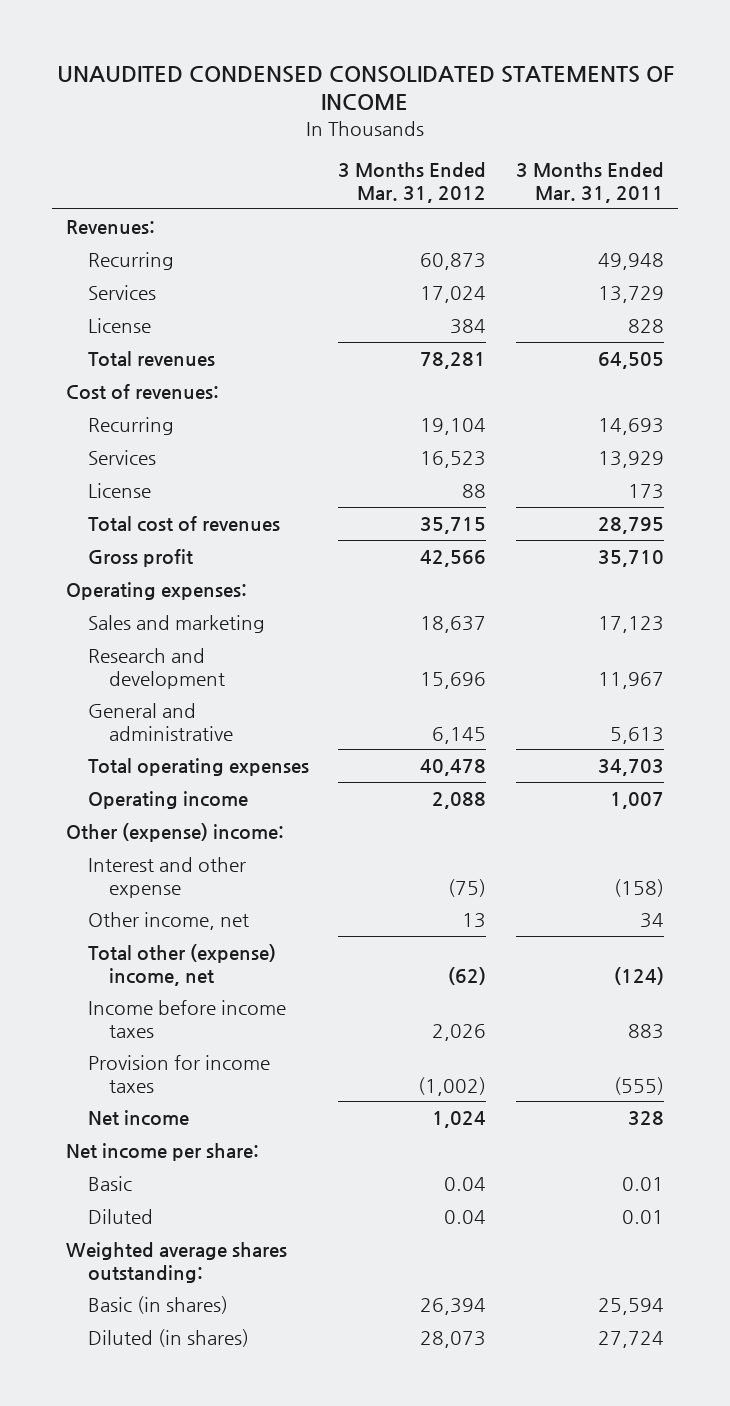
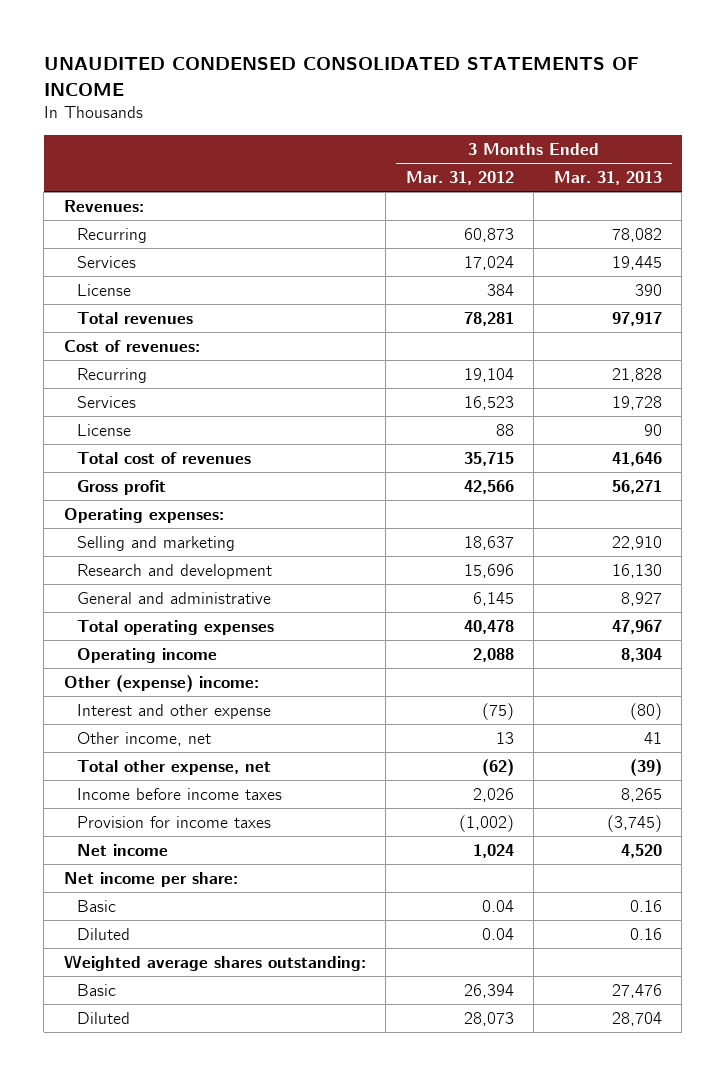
- | 3 Months Ended Mar. 31, 2012 | 3 Months Ended Mar. 31, 2011
+ | 3 Months Ended Mar. 31, 2012 | 3 Months Ended Mar. 31, 2013
- Sales and marketing | 18,637 | 17,123
+ Selling and marketing | 18,637 | 22,910
- Total other (expense) income, net | (62) | (124)
+ Total other expense, net | (62) | (39)
- Basic (in shares) | 26,394 | 25,594
- Diluted (in shares) | 28,073 | 27,724
+ Basic | 26,394 | 27,476
+ Diluted | 28,073 | 28,704

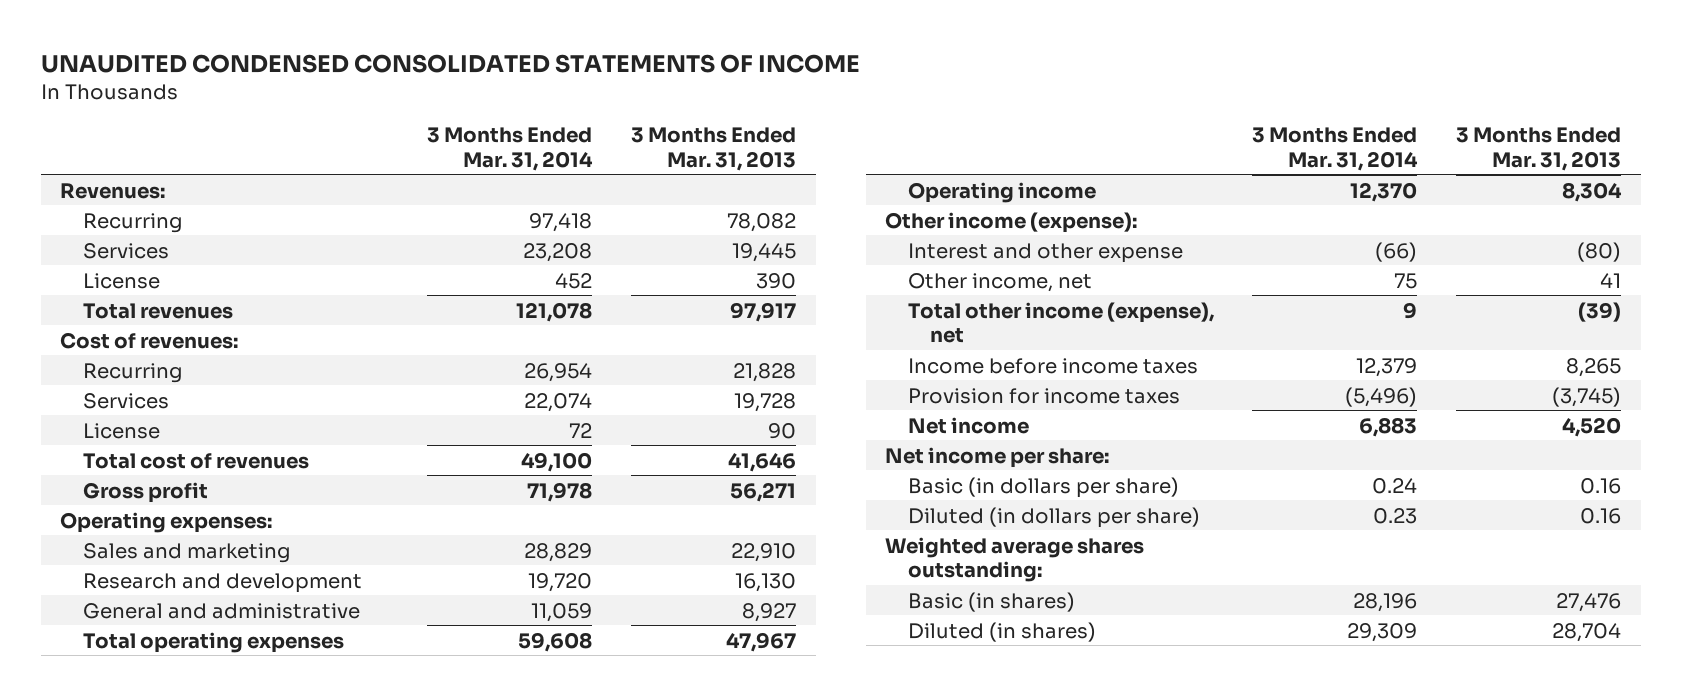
- | 3 Months Ended Mar. 31, 2012 | 3 Months Ended Mar. 31, 2013
+ | 3 Months Ended Mar. 31, 2014 | 3 Months Ended Mar. 31, 2013
- Selling and marketing | 18,637 | 22,910
+ Sales and marketing | 28,829 | 22,910
- Other (expense) income:
+ Other income (expense):
- Total other expense, net | (62) | (39)
+ Total other income (expense), net | 9 | (39)
- Basic | 0.04 | 0.16
- Diluted | 0.04 | 0.16
+ Basic (in dollars per share) | 0.24 | 0.16
+ Diluted (in dollars per share) | 0.23 | 0.16
- Basic | 26,394 | 27,476
- Diluted | 28,073 | 28,704
+ Basic (in shares) | 28,196 | 27,476
+ Diluted (in shares) | 29,309 | 28,704

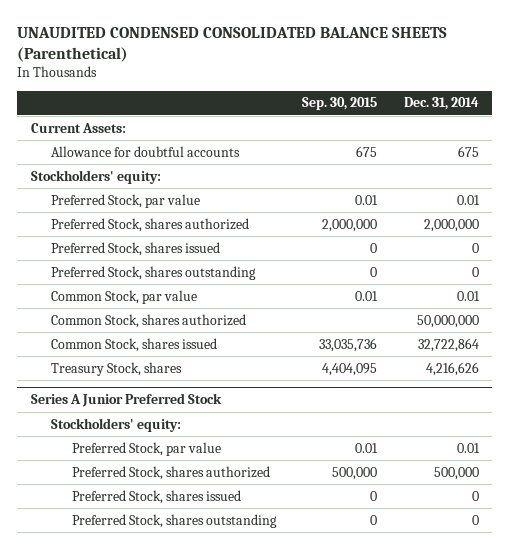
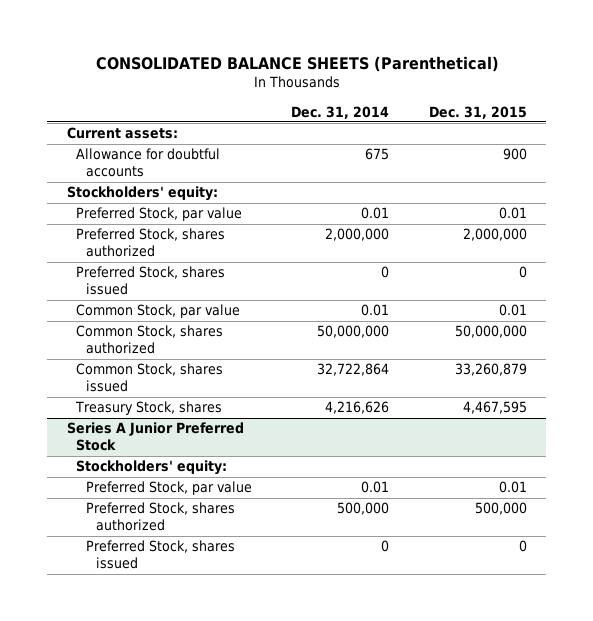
- UNAUDITED CONDENSED CONSOLIDATED BALANCE SHEETS (Parenthetical)
+ CONSOLIDATED BALANCE SHEETS (Parenthetical)
- | Sep. 30, 2015 | Dec. 31, 2014
+ | Dec. 31, 2014 | Dec. 31, 2015
- Current Assets:
+ Current assets:
- Preferred Stock, shares outstanding | 0 | 0
@ Series A Junior Preferred Stock
- Preferred Stock, shares outstanding | 0 | 0

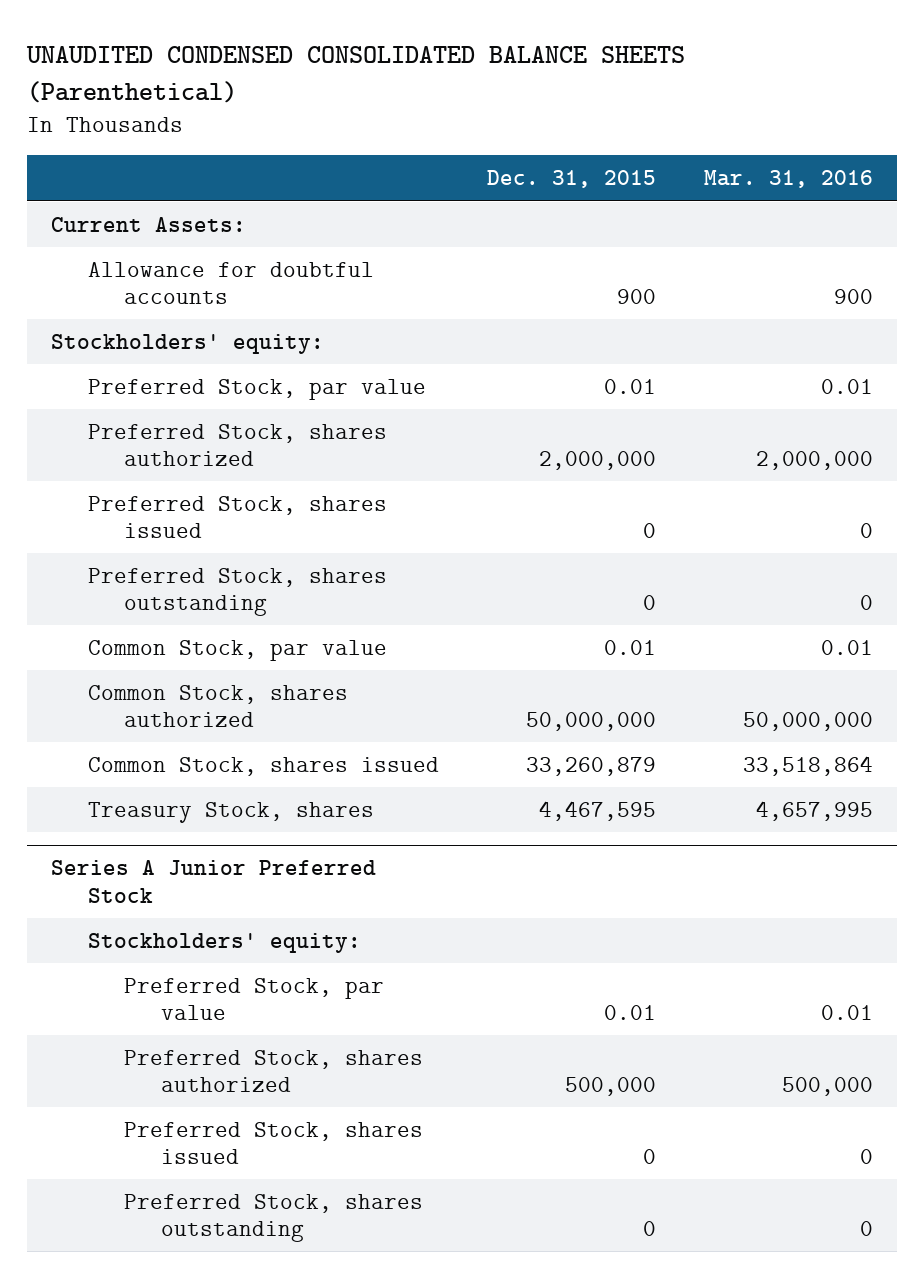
- CONSOLIDATED BALANCE SHEETS (Parenthetical)
+ UNAUDITED CONDENSED CONSOLIDATED BALANCE SHEETS (Parenthetical)
- | Dec. 31, 2014 | Dec. 31, 2015
+ | Dec. 31, 2015 | Mar. 31, 2016
- Current assets:
+ Current Assets:
+ Preferred Stock, shares outstanding | 0 | 0
@ Series A Junior Preferred Stock
+ Preferred Stock, shares outstanding | 0 | 0

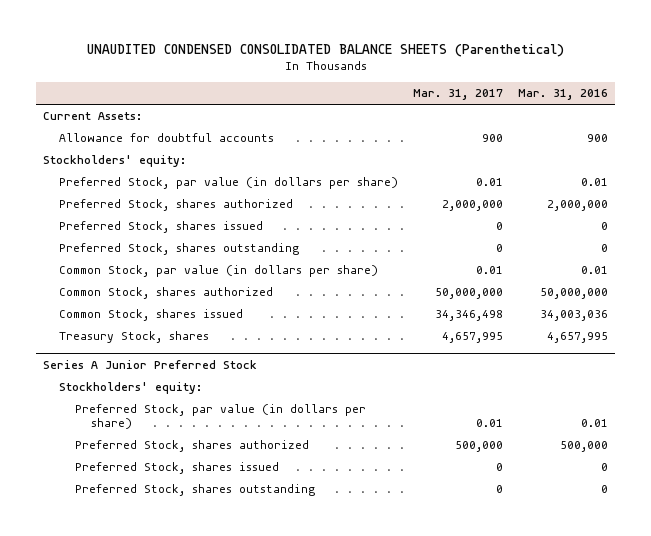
- | Dec. 31, 2015 | Mar. 31, 2016
+ | Mar. 31, 2017 | Mar. 31, 2016
- Preferred Stock, par value | 0.01 | 0.01
+ Preferred Stock, par value (in dollars per share) | 0.01 | 0.01
- Common Stock, par value | 0.01 | 0.01
+ Common Stock, par value (in dollars per share) | 0.01 | 0.01
- Common Stock, shares issued | 33,260,879 | 33,518,864
+ Common Stock, shares issued | 34,346,498 | 34,003,036
@ Series A Junior Preferred Stock
- Preferred Stock, par value | 0.01 | 0.01
+ Preferred Stock, par value (in dollars per share) | 0.01 | 0.01

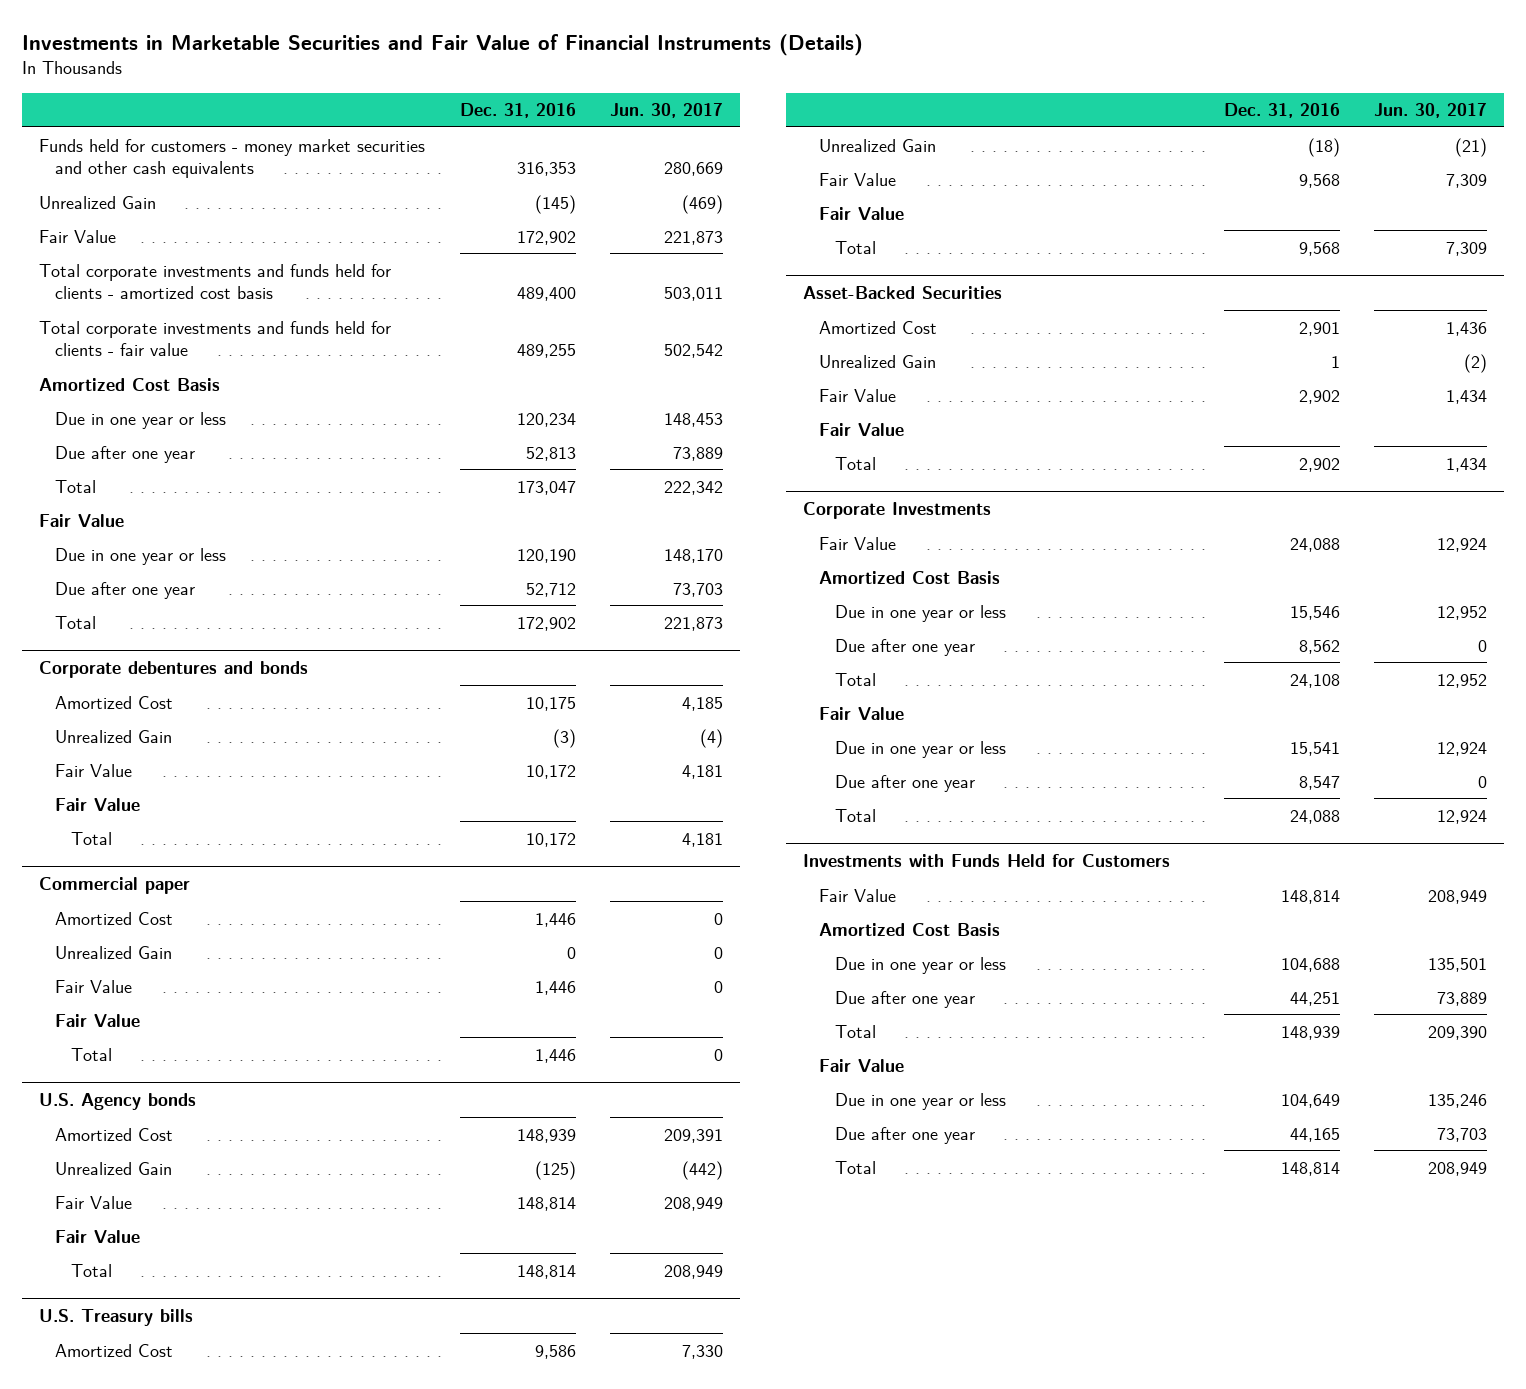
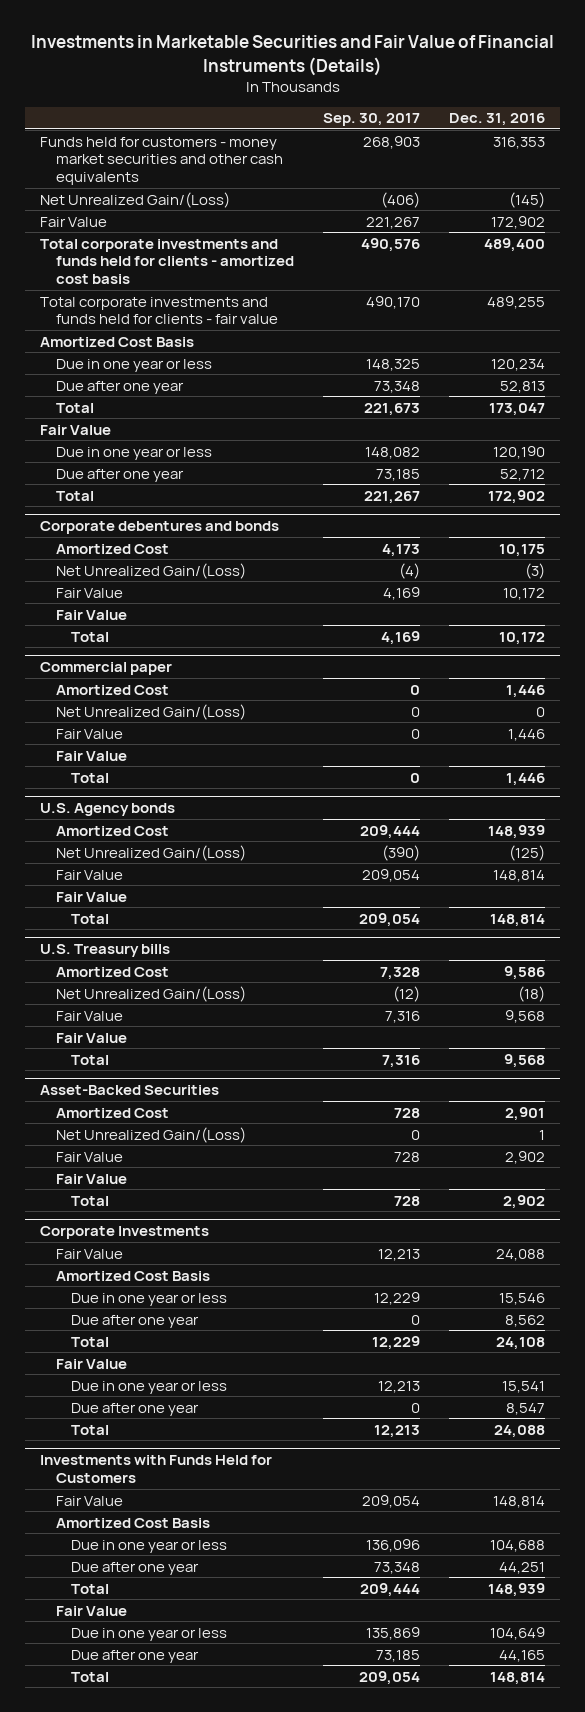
- | Dec. 31, 2016 | Jun. 30, 2017
+ | Sep. 30, 2017 | Dec. 31, 2016
- Unrealized Gain | (145) | (469)
+ Net Unrealized Gain/(Loss) | (406) | (145)
@ Corporate debentures and bonds
- Unrealized Gain | (3) | (4)
+ Net Unrealized Gain/(Loss) | (4) | (3)
@ Commercial paper
- Unrealized Gain | 0 | 0
+ Net Unrealized Gain/(Loss) | 0 | 0
@ U.S. Agency bonds
- Unrealized Gain | (125) | (442)
+ Net Unrealized Gain/(Loss) | (390) | (125)
@ U.S. Treasury bills
- Unrealized Gain | (18) | (21)
+ Net Unrealized Gain/(Loss) | (12) | (18)
@ Asset-Backed Securities
- Unrealized Gain | 1 | (2)
+ Net Unrealized Gain/(Loss) | 0 | 1

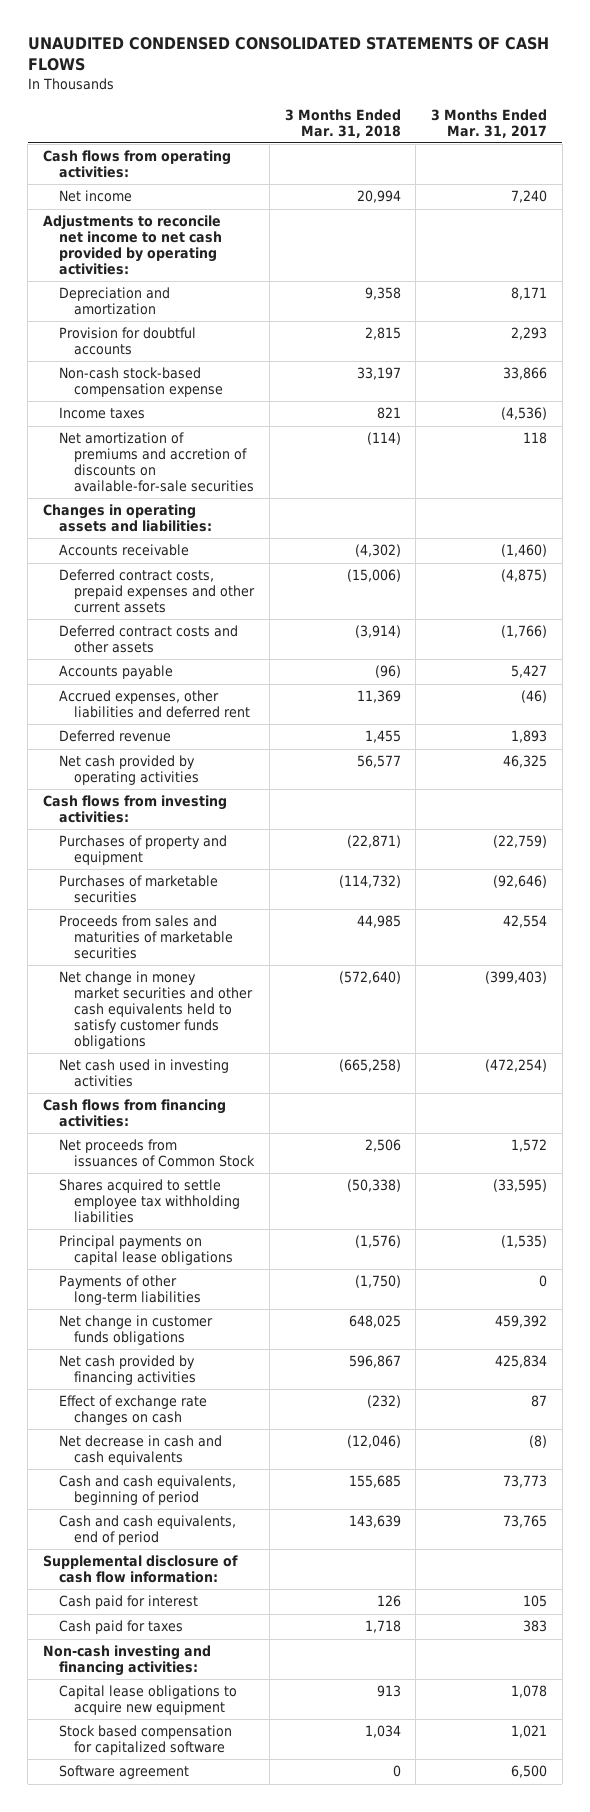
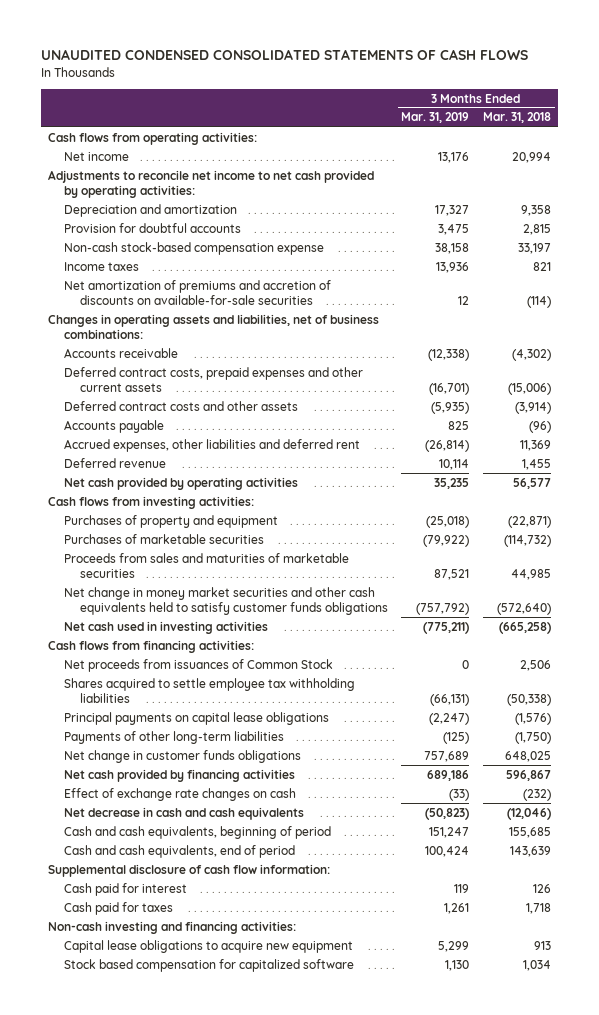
- | 3 Months Ended Mar. 31, 2018 | 3 Months Ended Mar. 31, 2017
+ | 3 Months Ended Mar. 31, 2019 | 3 Months Ended Mar. 31, 2018
- Changes in operating assets and liabilities:
+ Changes in operating assets and liabilities, net of business combinations:
- Software agreement | 0 | 6,500

